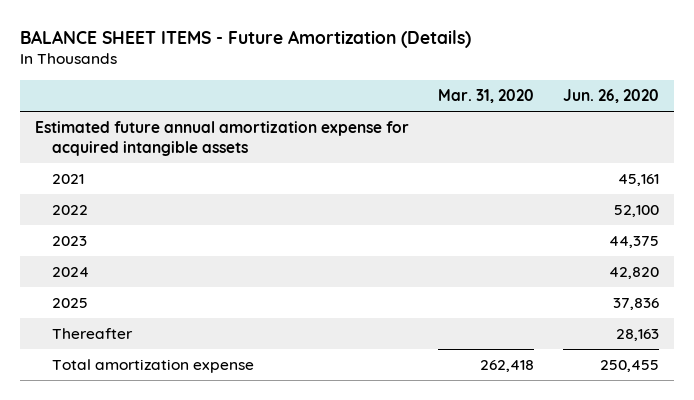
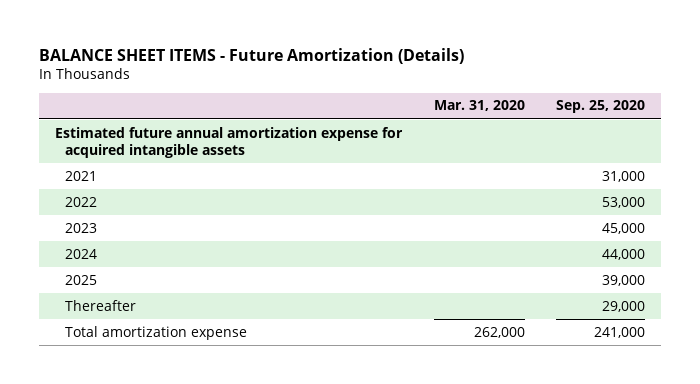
- | Mar. 31, 2020 | Jun. 26, 2020
+ | Mar. 31, 2020 | Sep. 25, 2020
- Total amortization expense | 262,418 | 250,455
+ Total amortization expense | 262,000 | 241,000

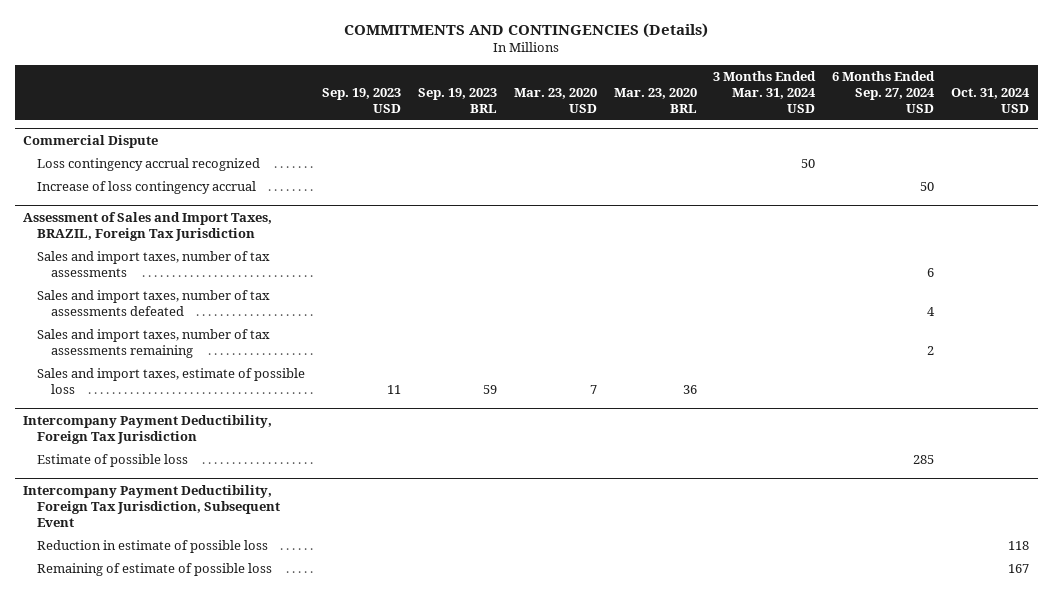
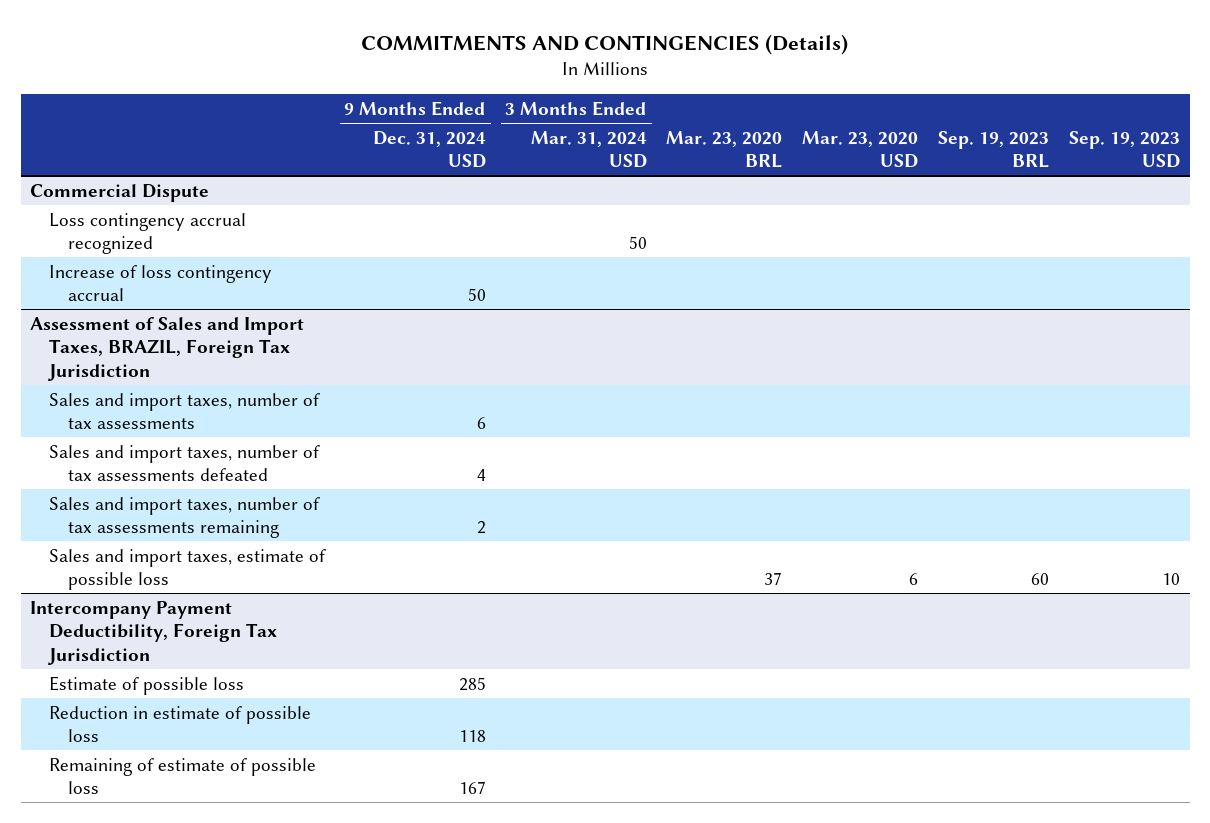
- | Sep. 19, 2023 USD | Sep. 19, 2023 BRL | Mar. 23, 2020 USD | Mar. 23, 2020 BRL | 3 Months Ended Mar. 31, 2024 USD | 6 Months Ended Sep. 27, 2024 USD | Oct. 31, 2024 USD
+ | 9 Months Ended Dec. 31, 2024 USD | 3 Months Ended Mar. 31, 2024 USD | Mar. 23, 2020 BRL | Mar. 23, 2020 USD | Sep. 19, 2023 BRL | Sep. 19, 2023 USD
@ Assessment of Sales and Import Taxes, BRAZIL, Foreign Tax Jurisdiction
- Sales and import taxes, estimate of possible loss | 11 | 59 | 7 | 36 | | |
+ Sales and import taxes, estimate of possible loss | | | 37 | 6 | 60 | 10
- Intercompany Payment Deductibility, Foreign Tax Jurisdiction, Subsequent Event
- Reduction in estimate of possible loss | | | | | | | 118
- Remaining of estimate of possible loss | | | | | | | 167
@ Intercompany Payment Deductibility, Foreign Tax Jurisdiction
+ Reduction in estimate of possible loss | 118 | | | | |
+ Remaining of estimate of possible loss | 167 | | | | |

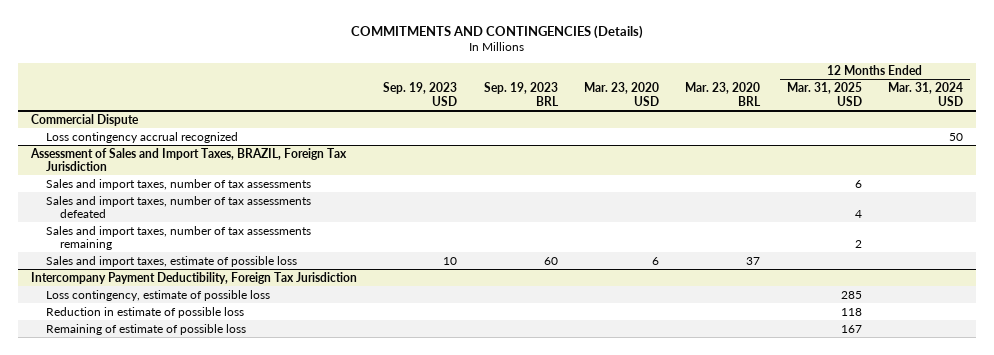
- | 9 Months Ended Dec. 31, 2024 USD | 3 Months Ended Mar. 31, 2024 USD | Mar. 23, 2020 BRL | Mar. 23, 2020 USD | Sep. 19, 2023 BRL | Sep. 19, 2023 USD
+ | Sep. 19, 2023 USD | Sep. 19, 2023 BRL | Mar. 23, 2020 USD | Mar. 23, 2020 BRL | 12 Months Ended Mar. 31, 2025 USD | 12 Months Ended Mar. 31, 2024 USD
@ Commercial Dispute
- Increase of loss contingency accrual | 50 | | | | |
@ Intercompany Payment Deductibility, Foreign Tax Jurisdiction
- Estimate of possible loss | 285 | | | | |
+ Loss contingency, estimate of possible loss | | | | | 285 |

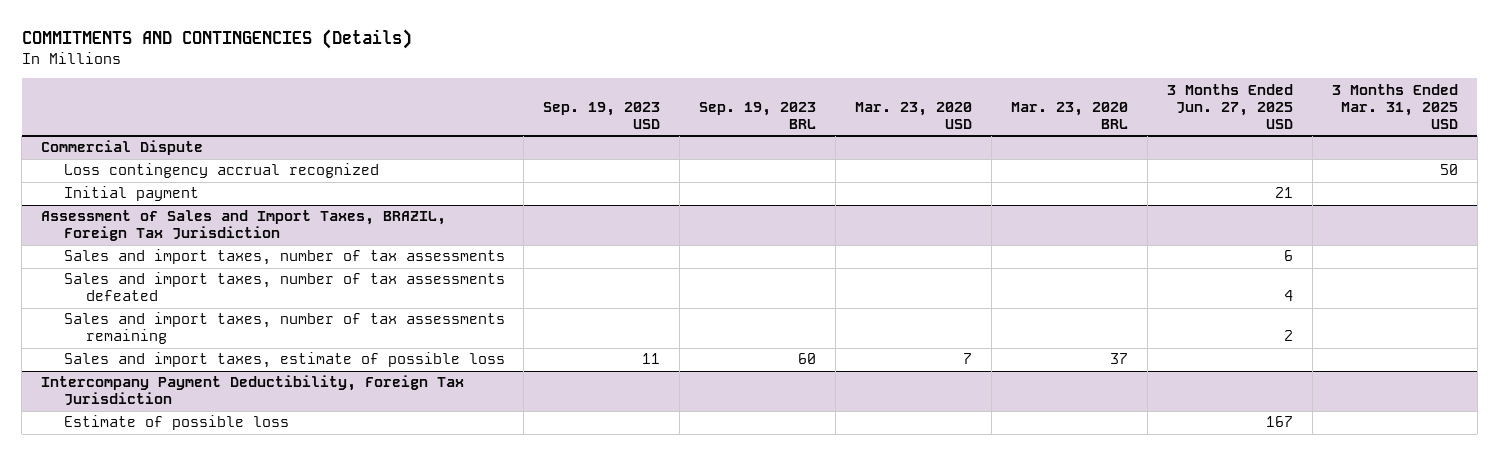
- | Sep. 19, 2023 USD | Sep. 19, 2023 BRL | Mar. 23, 2020 USD | Mar. 23, 2020 BRL | 12 Months Ended Mar. 31, 2025 USD | 12 Months Ended Mar. 31, 2024 USD
+ | Sep. 19, 2023 USD | Sep. 19, 2023 BRL | Mar. 23, 2020 USD | Mar. 23, 2020 BRL | 3 Months Ended Jun. 27, 2025 USD | 3 Months Ended Mar. 31, 2025 USD
@ Commercial Dispute
+ Initial payment | | | | | 21 |
@ Assessment of Sales and Import Taxes, BRAZIL, Foreign Tax Jurisdiction
- Sales and import taxes, estimate of possible loss | 10 | 60 | 6 | 37 | |
+ Sales and import taxes, estimate of possible loss | 11 | 60 | 7 | 37 | |
@ Intercompany Payment Deductibility, Foreign Tax Jurisdiction
- Loss contingency, estimate of possible loss | | | | | 285 |
- Reduction in estimate of possible loss | | | | | 118 |
- Remaining of estimate of possible loss | | | | | 167 |
+ Estimate of possible loss | | | | | 167 |

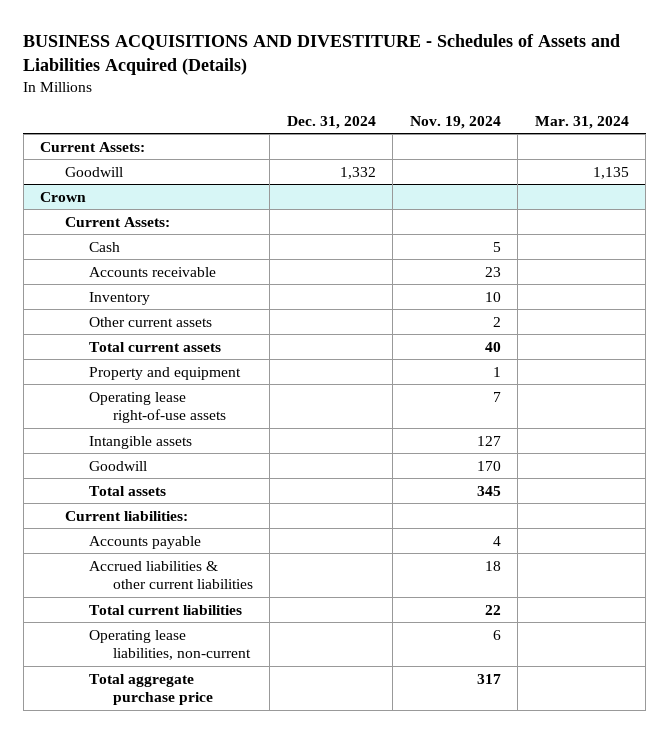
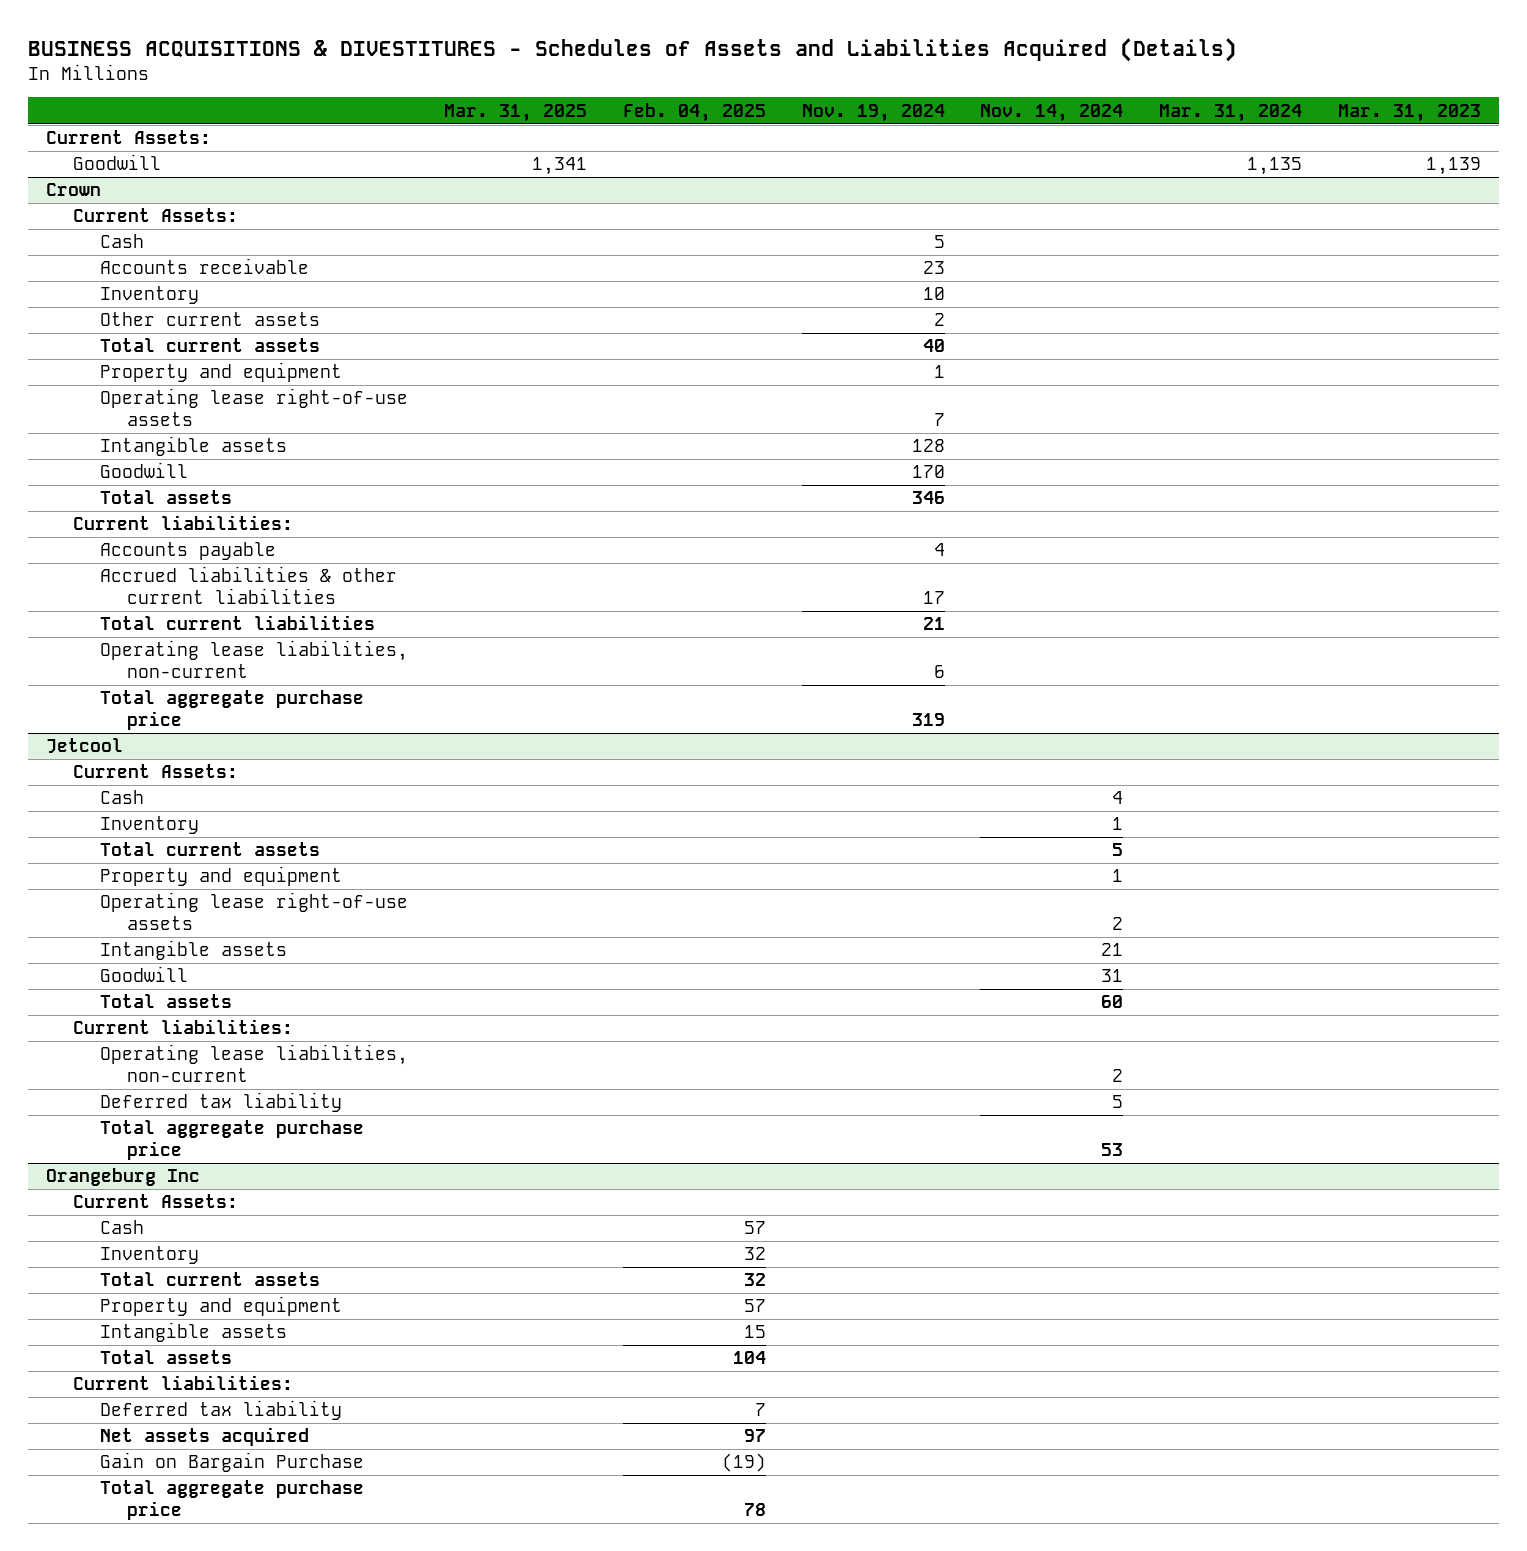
- BUSINESS ACQUISITIONS AND DIVESTITURE - Schedules of Assets and Liabilities Acquired (Details)
+ BUSINESS ACQUISITIONS & DIVESTITURES - Schedules of Assets and Liabilities Acquired (Details)
- | Dec. 31, 2024 | Nov. 19, 2024 | Mar. 31, 2024
+ | Mar. 31, 2025 | Feb. 04, 2025 | Nov. 19, 2024 | Nov. 14, 2024 | Mar. 31, 2024 | Mar. 31, 2023
@ Crown
- Intangible assets | | 127 |
+ Intangible assets | | | 128 | | |
- Total assets | | 345 |
+ Total assets | | | 346 | | |
- Accrued liabilities & other current liabilities | | 18 |
- Total current liabilities | | 22 |
+ Accrued liabilities & other current liabilities | | | 17 | | |
+ Total current liabilities | | | 21 | | |
- Total aggregate purchase price | | 317 |
+ Total aggregate purchase price | | | 319 | | |
+ Jetcool
+ Current Assets:
+ Cash | | | | 4 | |
+ Inventory | | | | 1 | |
+ Total current assets | | | | 5 | |
+ Property and equipment | | | | 1 | |
+ Operating lease right-of-use assets | | | | 2 | |
+ Intangible assets | | | | 21 | |
+ Goodwill | | | | 31 | |
+ Total assets | | | | 60 | |
+ Current liabilities:
+ Operating lease liabilities, non-current | | | | 2 | |
+ Deferred tax liability | | | | 5 | |
+ Total aggregate purchase price | | | | 53 | |
+ Orangeburg Inc
+ Current Assets:
+ Cash | | 57 | | | |
+ Inventory | | 32 | | | |
+ Total current assets | | 32 | | | |
+ Property and equipment | | 57 | | | |
+ Intangible assets | | 15 | | | |
+ Total assets | | 104 | | | |
+ Current liabilities:
+ Deferred tax liability | | 7 | | | |
+ Net assets acquired | | 97 | | | |
+ Gain on Bargain Purchase | | (19) | | | |
+ Total aggregate purchase price | | 78 | | | |

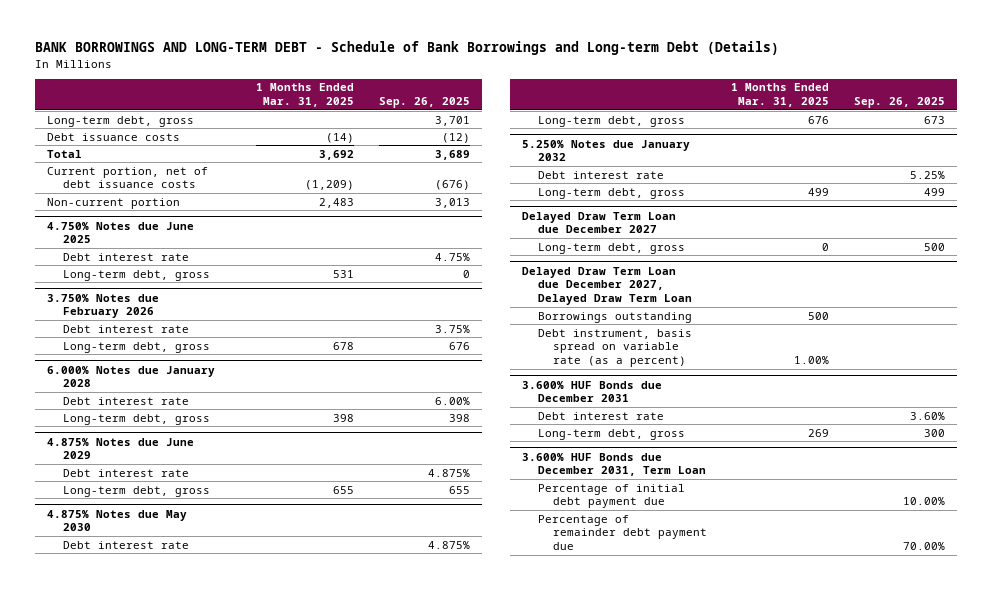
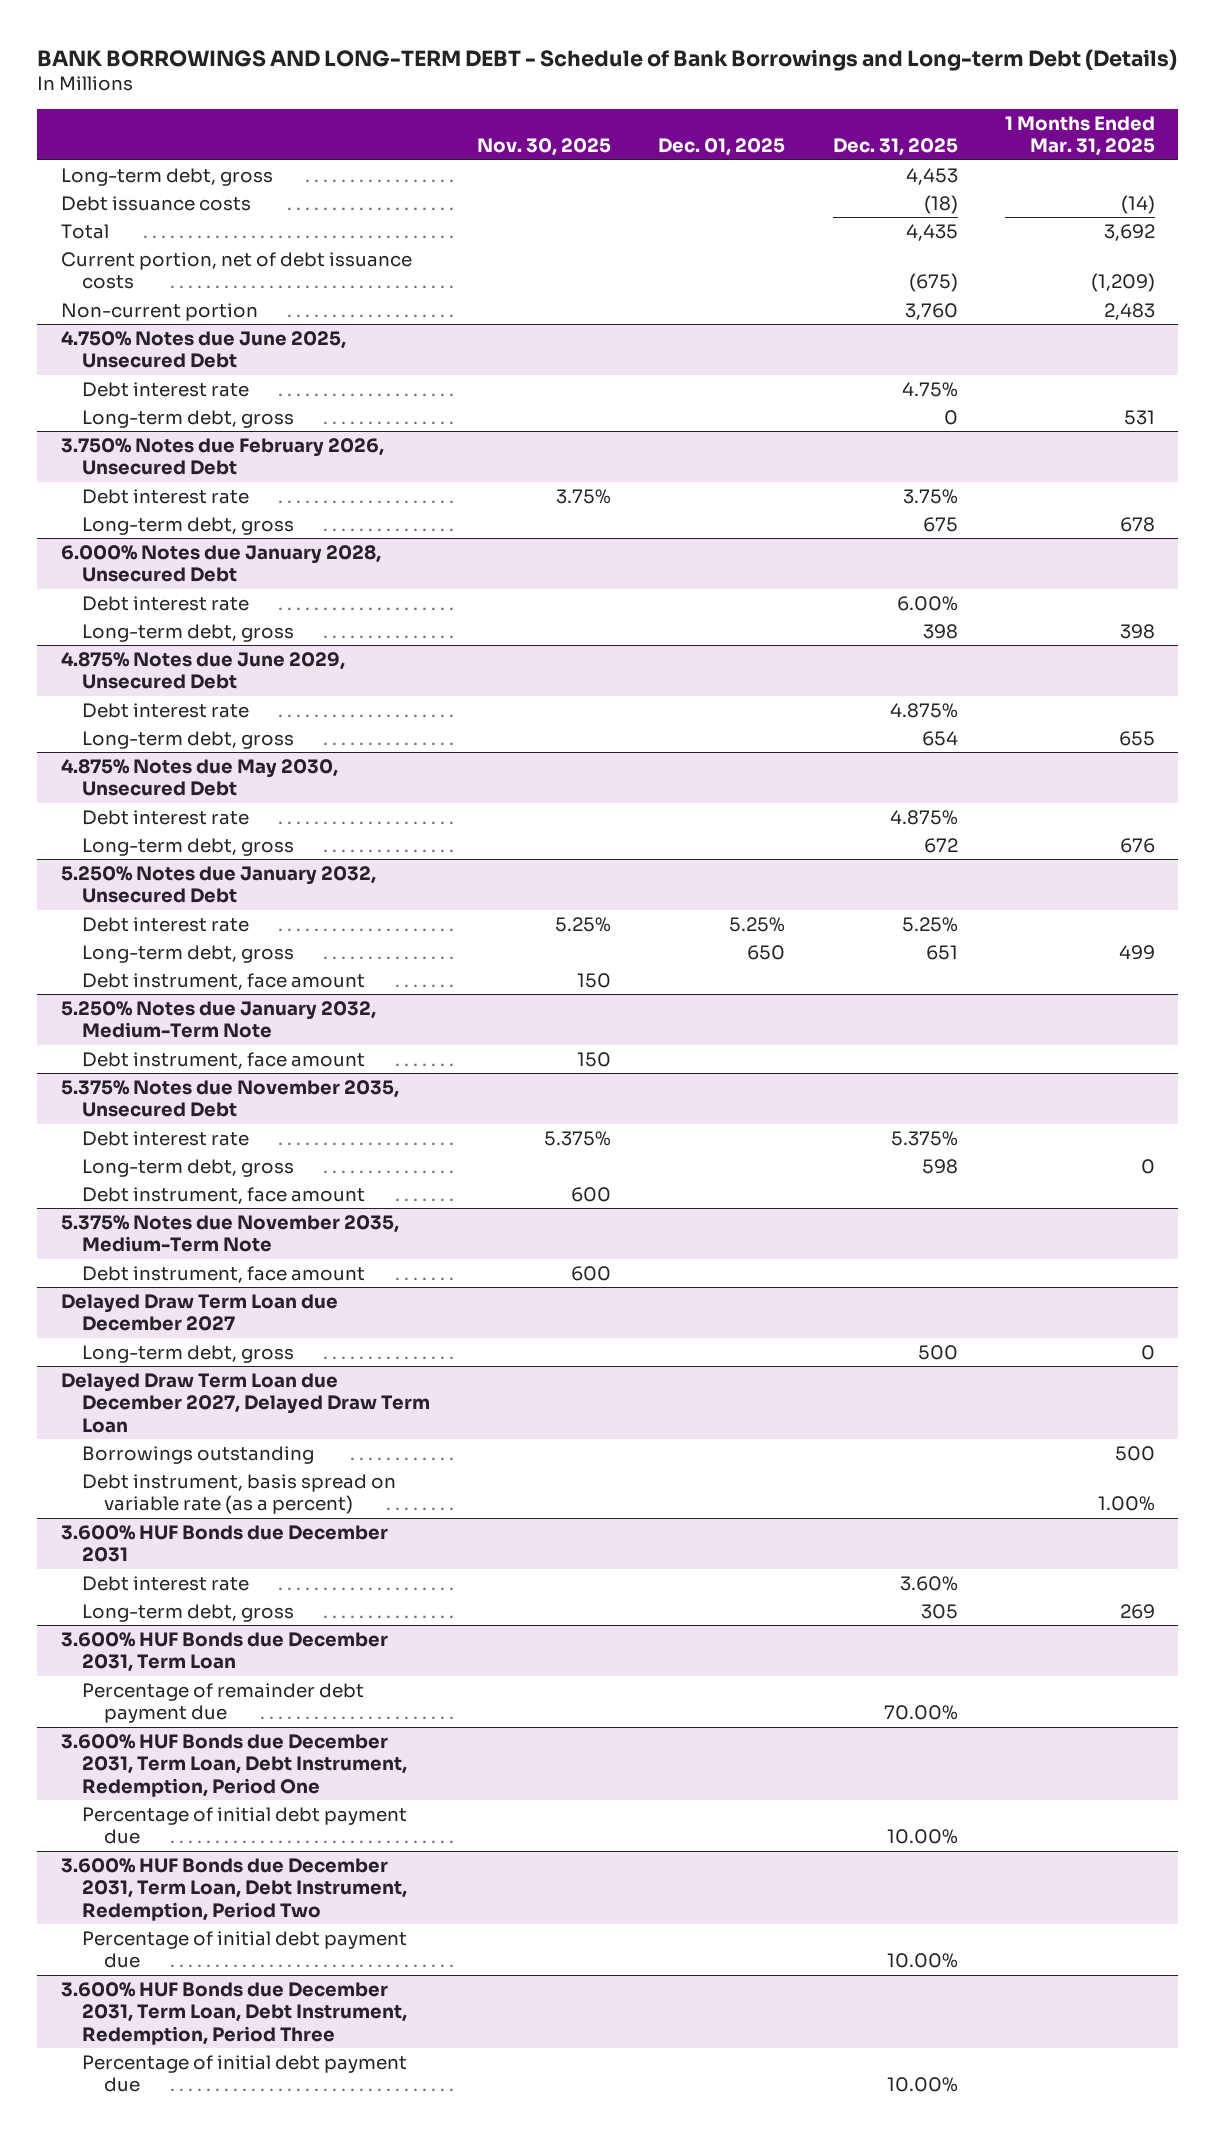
- | 1 Months Ended Mar. 31, 2025 | Sep. 26, 2025
+ | Nov. 30, 2025 | Dec. 01, 2025 | Dec. 31, 2025 | 1 Months Ended Mar. 31, 2025
- 4.750% Notes due June 2025
+ 4.750% Notes due June 2025, Unsecured Debt
- 3.750% Notes due February 2026
+ 3.750% Notes due February 2026, Unsecured Debt
- 6.000% Notes due January 2028
+ 6.000% Notes due January 2028, Unsecured Debt
- 4.875% Notes due June 2029
+ 4.875% Notes due June 2029, Unsecured Debt
- 4.875% Notes due May 2030
+ 4.875% Notes due May 2030, Unsecured Debt
- 5.250% Notes due January 2032
+ 5.250% Notes due January 2032, Unsecured Debt
+ Debt instrument, face amount | 150 | | |
+ 5.250% Notes due January 2032, Medium-Term Note
+ Debt instrument, face amount | 150 | | |
+ 5.375% Notes due November 2035, Unsecured Debt
+ Debt interest rate | 5.375% | | 5.375% |
+ Long-term debt, gross | | | 598 | 0
+ Debt instrument, face amount | 600 | | |
+ 5.375% Notes due November 2035, Medium-Term Note
+ Debt instrument, face amount | 600 | | |
@ 3.600% HUF Bonds due December 2031, Term Loan
- Percentage of initial debt payment due | | 10.00%
+ 3.600% HUF Bonds due December 2031, Term Loan, Debt Instrument, Redemption, Period One
+ Percentage of initial debt payment due | | | 10.00% |
+ 3.600% HUF Bonds due December 2031, Term Loan, Debt Instrument, Redemption, Period Two
+ Percentage of initial debt payment due | | | 10.00% |
+ 3.600% HUF Bonds due December 2031, Term Loan, Debt Instrument, Redemption, Period Three
+ Percentage of initial debt payment due | | | 10.00% |

